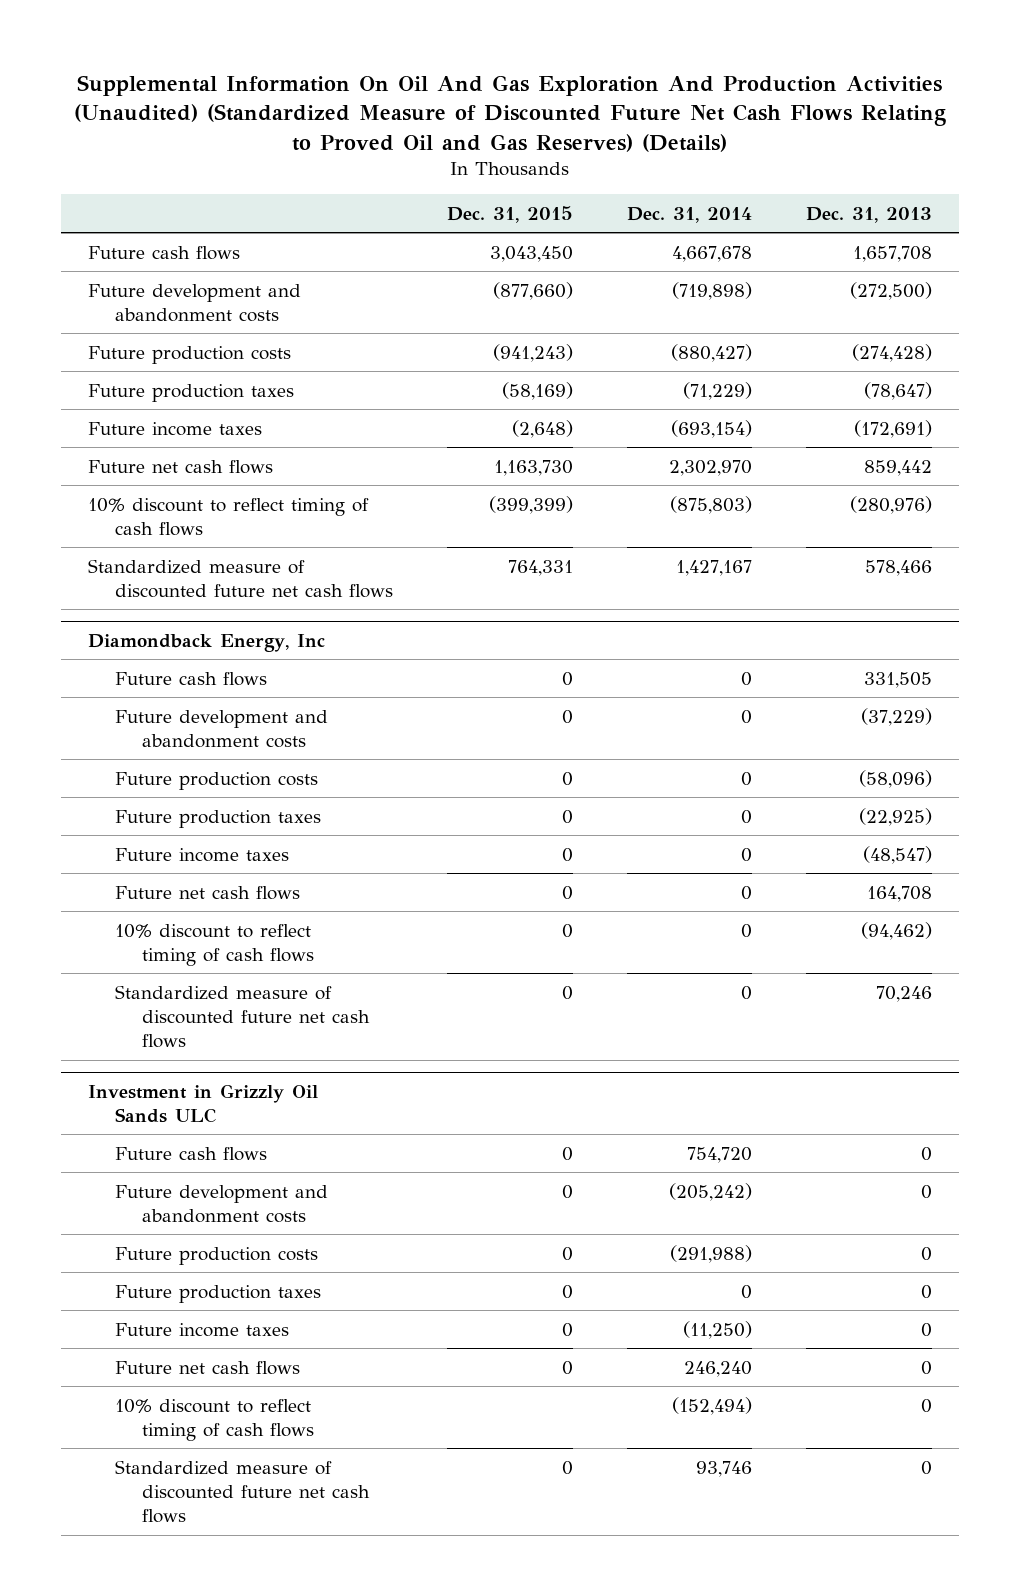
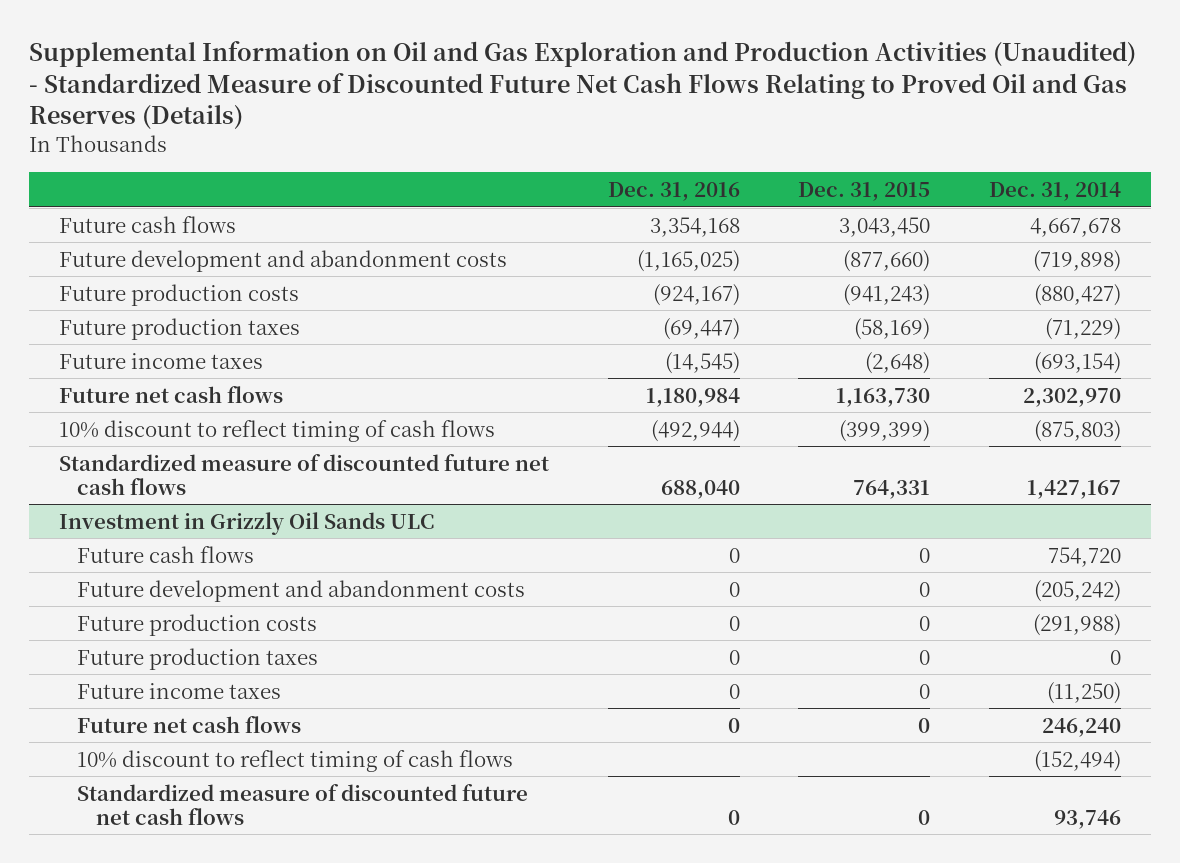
- Supplemental Information On Oil And Gas Exploration And Production Activities (Unaudited) (Standardized Measure of Discounted Future Net Cash Flows Relating to Proved Oil and Gas Reserves) (Details)
+ Supplemental Information on Oil and Gas Exploration and Production Activities (Unaudited) - Standardized Measure of Discounted Future Net Cash Flows Relating to Proved Oil and Gas Reserves (Details)
- | Dec. 31, 2015 | Dec. 31, 2014 | Dec. 31, 2013
+ | Dec. 31, 2016 | Dec. 31, 2015 | Dec. 31, 2014
- Diamondback Energy, Inc
- Future cash flows | 0 | 0 | 331,505
- Future development and abandonment costs | 0 | 0 | (37,229)
- Future production costs | 0 | 0 | (58,096)
- Future production taxes | 0 | 0 | (22,925)
- Future income taxes | 0 | 0 | (48,547)
- Future net cash flows | 0 | 0 | 164,708
- 10% discount to reflect timing of cash flows | 0 | 0 | (94,462)
- Standardized measure of discounted future net cash flows | 0 | 0 | 70,246

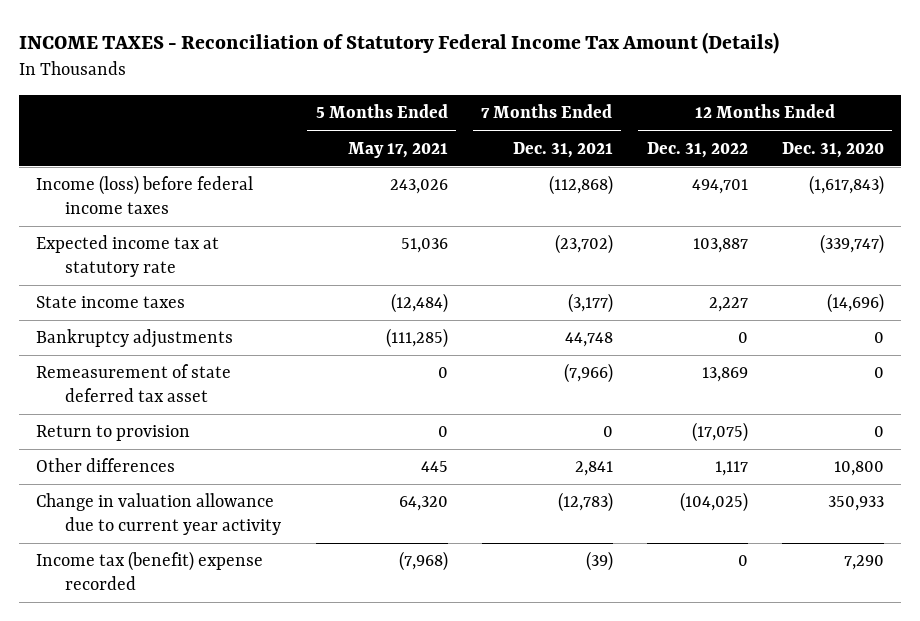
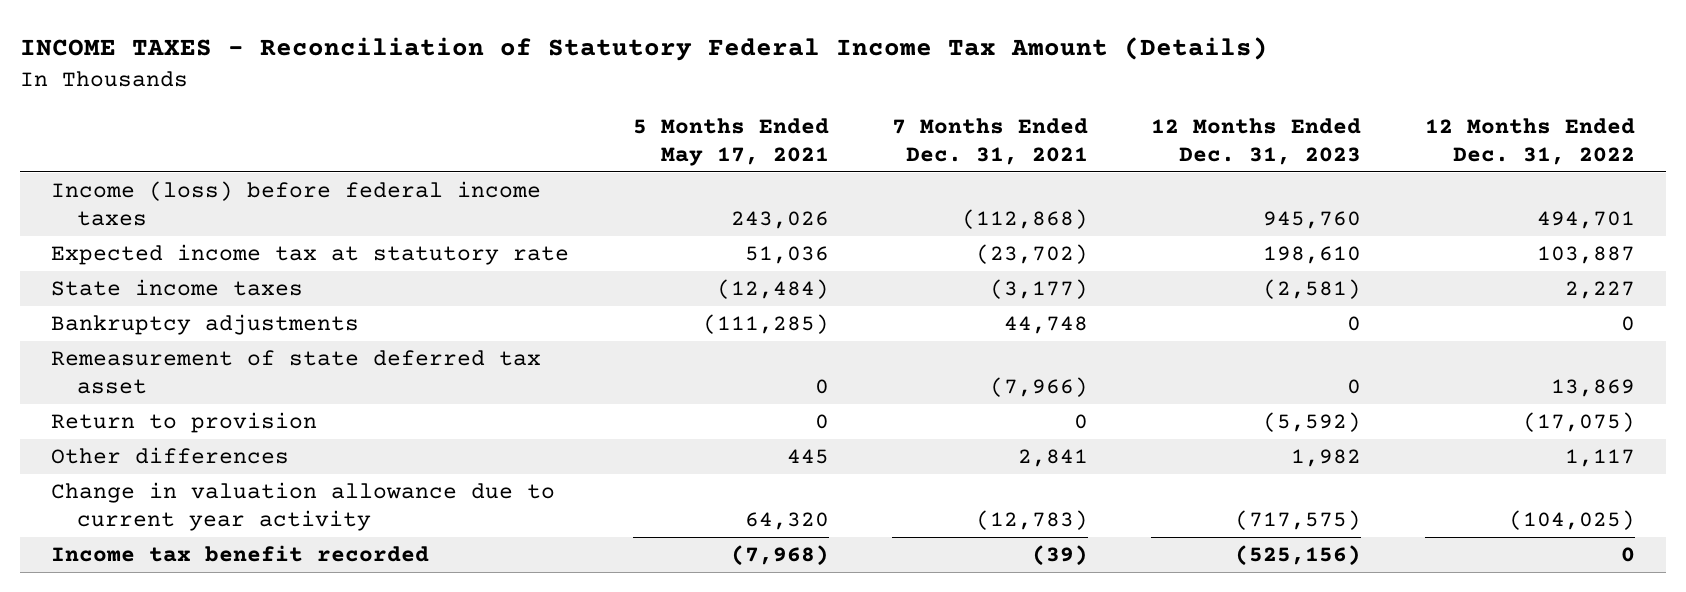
- | 5 Months Ended May 17, 2021 | 7 Months Ended Dec. 31, 2021 | 12 Months Ended Dec. 31, 2022 | 12 Months Ended Dec. 31, 2020
+ | 5 Months Ended May 17, 2021 | 7 Months Ended Dec. 31, 2021 | 12 Months Ended Dec. 31, 2023 | 12 Months Ended Dec. 31, 2022
- Income tax (benefit) expense recorded | (7,968) | (39) | 0 | 7,290
+ Income tax benefit recorded | (7,968) | (39) | (525,156) | 0

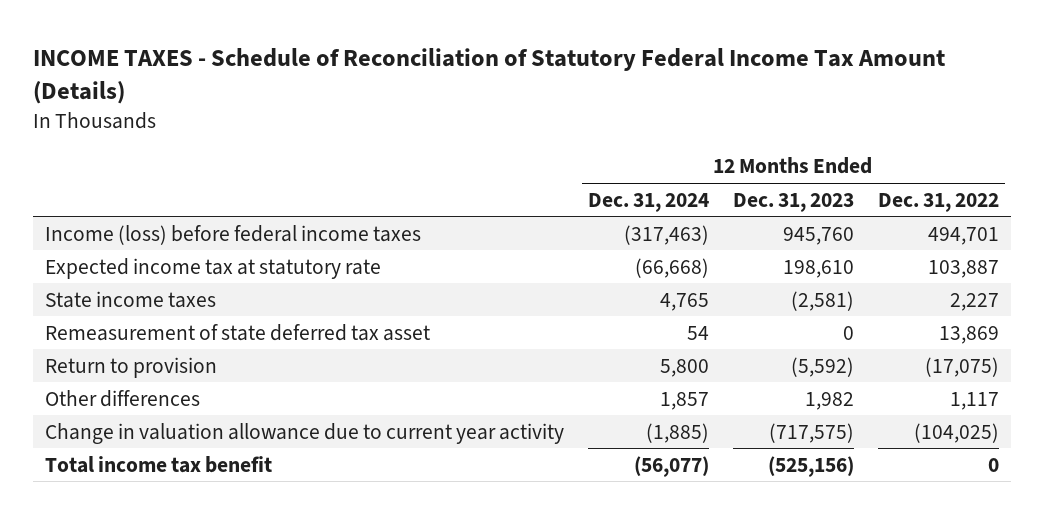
- INCOME TAXES - Reconciliation of Statutory Federal Income Tax Amount (Details)
+ INCOME TAXES - Schedule of Reconciliation of Statutory Federal Income Tax Amount (Details)
- | 5 Months Ended May 17, 2021 | 7 Months Ended Dec. 31, 2021 | 12 Months Ended Dec. 31, 2023 | 12 Months Ended Dec. 31, 2022
+ | 12 Months Ended Dec. 31, 2024 | 12 Months Ended Dec. 31, 2023 | 12 Months Ended Dec. 31, 2022
- Bankruptcy adjustments | (111,285) | 44,748 | 0 | 0
- Income tax benefit recorded | (7,968) | (39) | (525,156) | 0
+ Total income tax benefit | (56,077) | (525,156) | 0

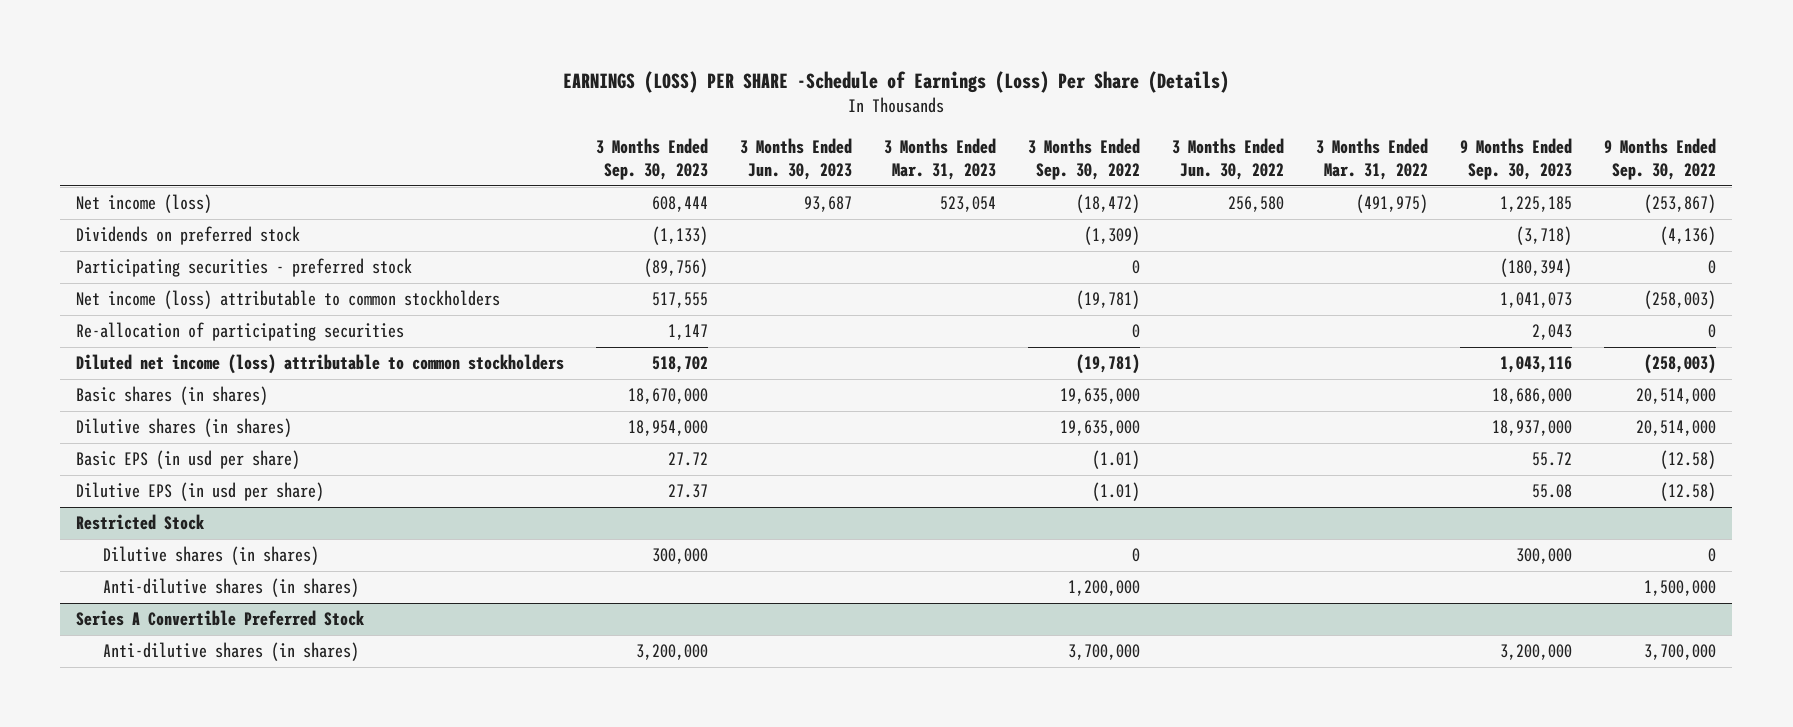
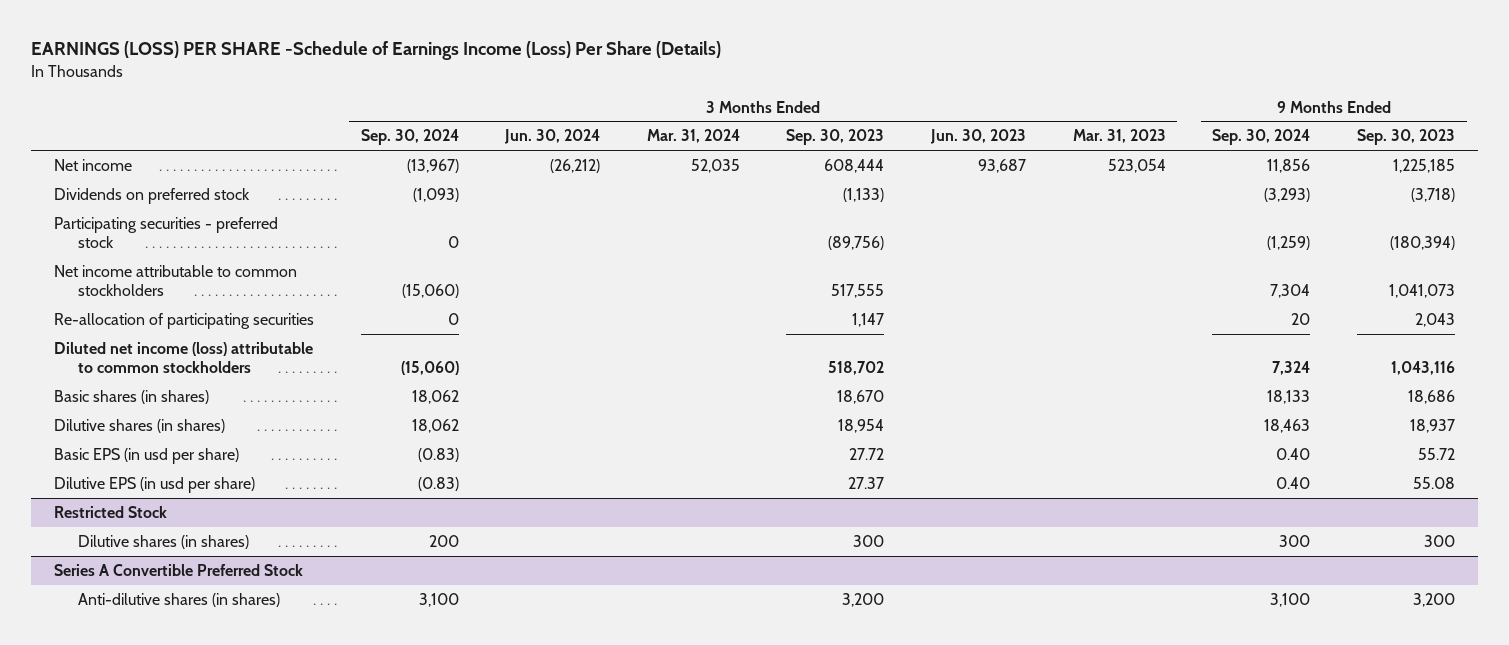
- EARNINGS (LOSS) PER SHARE -Schedule of Earnings (Loss) Per Share (Details)
+ EARNINGS (LOSS) PER SHARE -Schedule of Earnings Income (Loss) Per Share (Details)
- | 3 Months Ended Sep. 30, 2023 | 3 Months Ended Jun. 30, 2023 | 3 Months Ended Mar. 31, 2023 | 3 Months Ended Sep. 30, 2022 | 3 Months Ended Jun. 30, 2022 | 3 Months Ended Mar. 31, 2022 | 9 Months Ended Sep. 30, 2023 | 9 Months Ended Sep. 30, 2022
+ | 3 Months Ended Sep. 30, 2024 | 3 Months Ended Jun. 30, 2024 | 3 Months Ended Mar. 31, 2024 | 3 Months Ended Sep. 30, 2023 | 3 Months Ended Jun. 30, 2023 | 3 Months Ended Mar. 31, 2023 | 9 Months Ended Sep. 30, 2024 | 9 Months Ended Sep. 30, 2023
- Net income (loss) | 608,444 | 93,687 | 523,054 | (18,472) | 256,580 | (491,975) | 1,225,185 | (253,867)
+ Net income | (13,967) | (26,212) | 52,035 | 608,444 | 93,687 | 523,054 | 11,856 | 1,225,185
- Net income (loss) attributable to common stockholders | 517,555 | | | (19,781) | | | 1,041,073 | (258,003)
+ Net income attributable to common stockholders | (15,060) | | | 517,555 | | | 7,304 | 1,041,073
- Basic shares (in shares) | 18,670,000 | | | 19,635,000 | | | 18,686,000 | 20,514,000
- Dilutive shares (in shares) | 18,954,000 | | | 19,635,000 | | | 18,937,000 | 20,514,000
+ Basic shares (in shares) | 18,062 | | | 18,670 | | | 18,133 | 18,686
+ Dilutive shares (in shares) | 18,062 | | | 18,954 | | | 18,463 | 18,937
@ Restricted Stock
- Dilutive shares (in shares) | 300,000 | | | 0 | | | 300,000 | 0
- Anti-dilutive shares (in shares) | | | | 1,200,000 | | | | 1,500,000
+ Dilutive shares (in shares) | 200 | | | 300 | | | 300 | 300
@ Series A Convertible Preferred Stock
- Anti-dilutive shares (in shares) | 3,200,000 | | | 3,700,000 | | | 3,200,000 | 3,700,000
+ Anti-dilutive shares (in shares) | 3,100 | | | 3,200 | | | 3,100 | 3,200

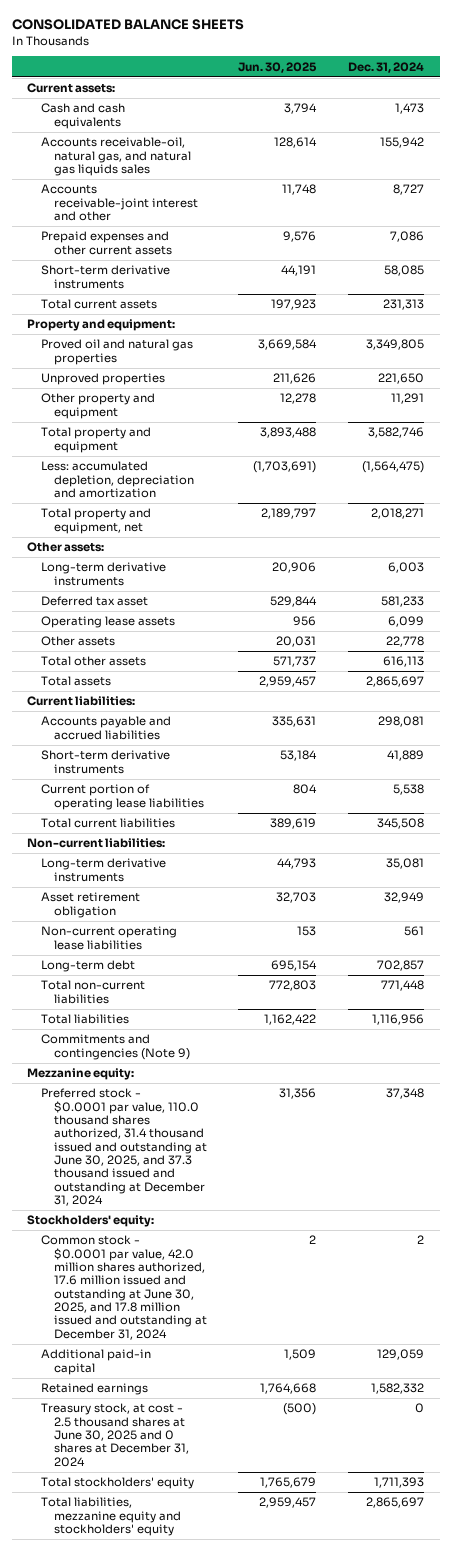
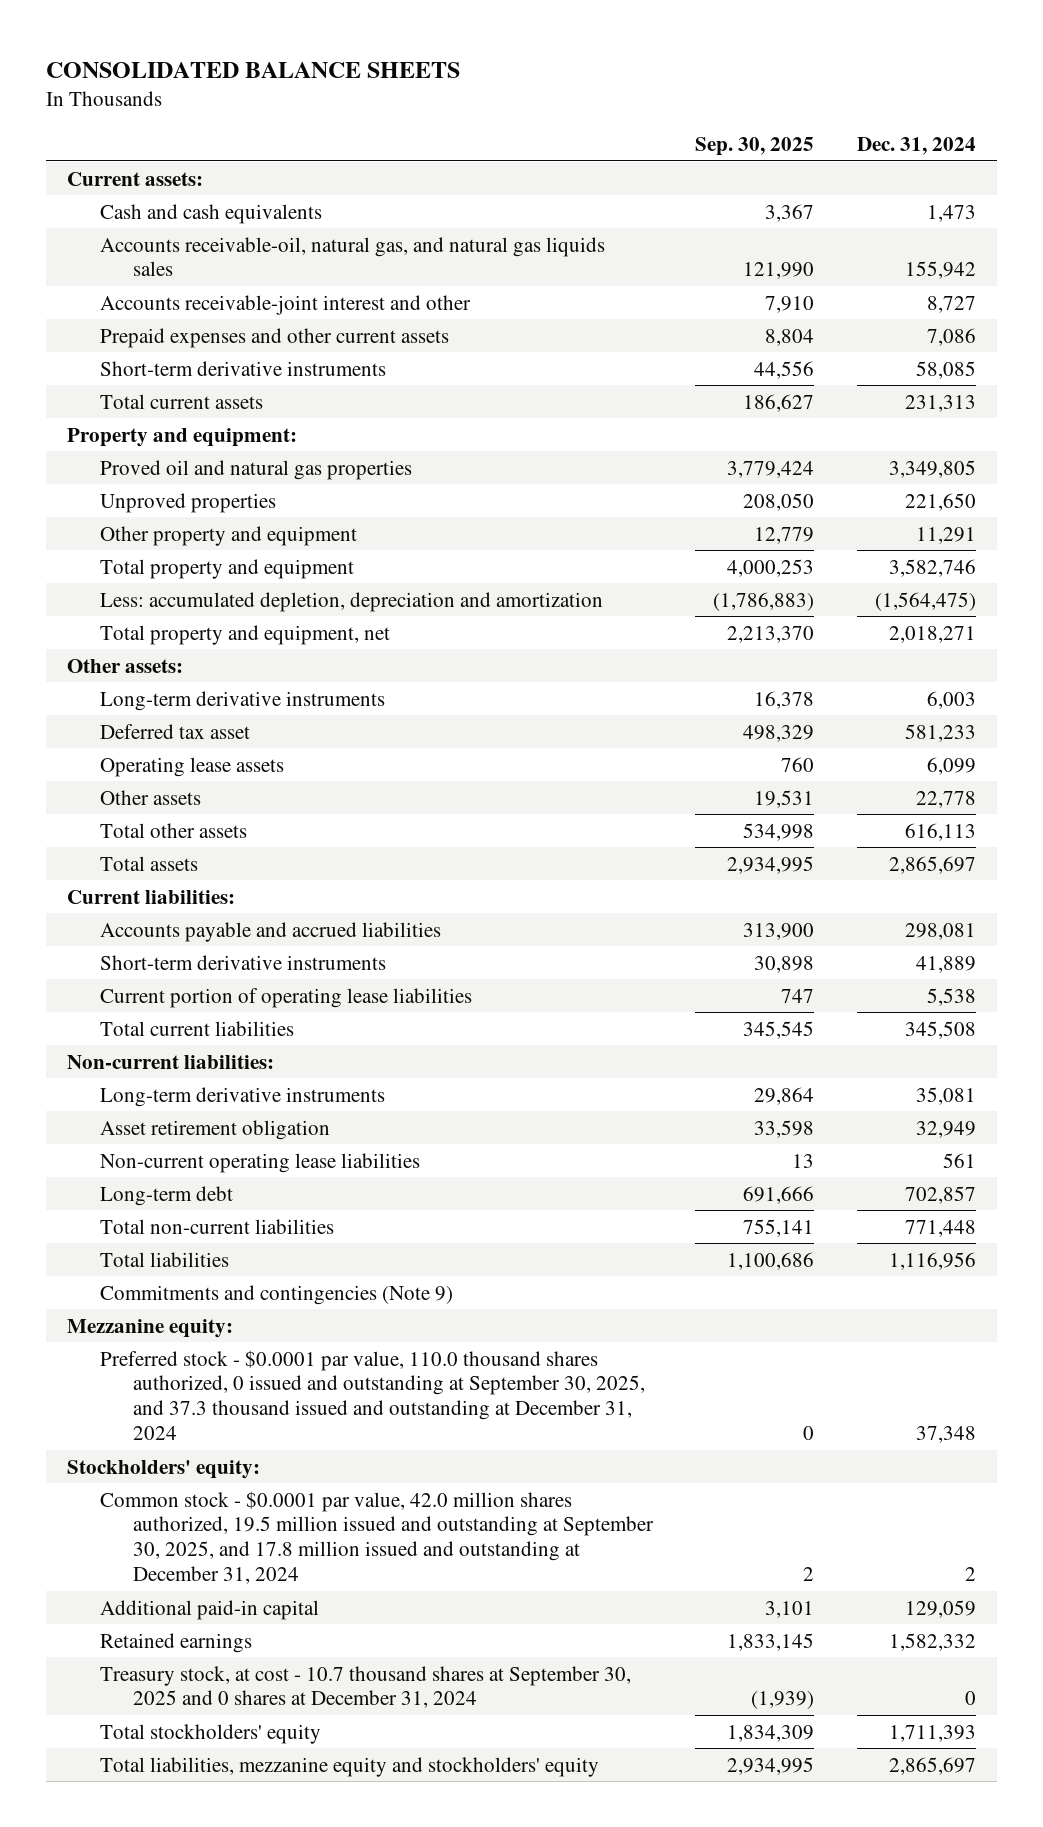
- | Jun. 30, 2025 | Dec. 31, 2024
+ | Sep. 30, 2025 | Dec. 31, 2024
- Preferred stock - $0.0001 par value, 110.0 thousand shares authorized, 31.4 thousand issued and outstanding at June 30, 2025, and 37.3 thousand issued and outstanding at December 31, 2024 | 31,356 | 37,348
+ Preferred stock - $0.0001 par value, 110.0 thousand shares authorized, 0 issued and outstanding at September 30, 2025, and 37.3 thousand issued and outstanding at December 31, 2024 | 0 | 37,348
- Common stock - $0.0001 par value, 42.0 million shares authorized, 17.6 million issued and outstanding at June 30, 2025, and 17.8 million issued and outstanding at December 31, 2024 | 2 | 2
+ Common stock - $0.0001 par value, 42.0 million shares authorized, 19.5 million issued and outstanding at September 30, 2025, and 17.8 million issued and outstanding at December 31, 2024 | 2 | 2
- Treasury stock, at cost - 2.5 thousand shares at June 30, 2025 and 0 shares at December 31, 2024 | (500) | 0
+ Treasury stock, at cost - 10.7 thousand shares at September 30, 2025 and 0 shares at December 31, 2024 | (1,939) | 0

